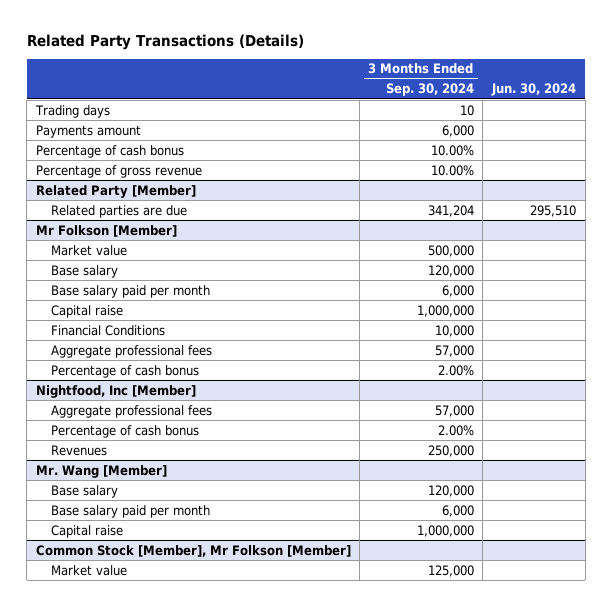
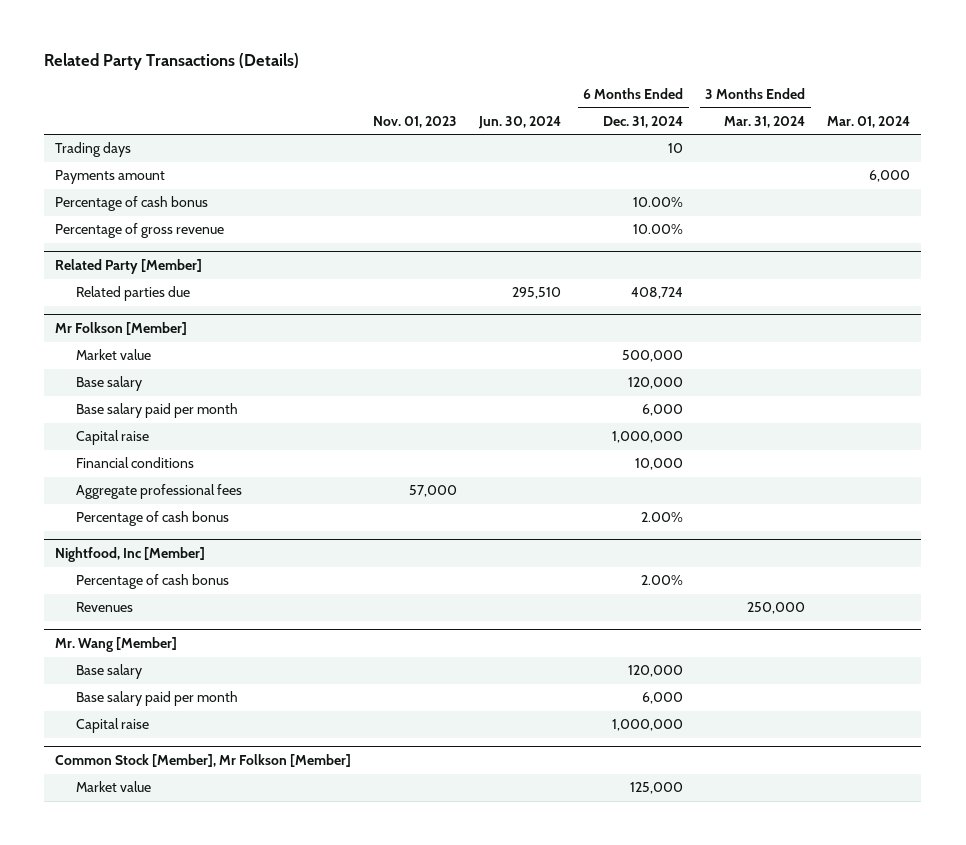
- | 3 Months Ended Sep. 30, 2024 | Jun. 30, 2024
+ | Nov. 01, 2023 | Jun. 30, 2024 | 6 Months Ended Dec. 31, 2024 | 3 Months Ended Mar. 31, 2024 | Mar. 01, 2024
@ Related Party [Member]
- Related parties are due | 341,204 | 295,510
+ Related parties due | | 295,510 | 408,724 | |
@ Mr Folkson [Member]
- Financial Conditions | 10,000 |
+ Financial conditions | | | 10,000 | |
@ Nightfood, Inc [Member]
- Aggregate professional fees | 57,000 |

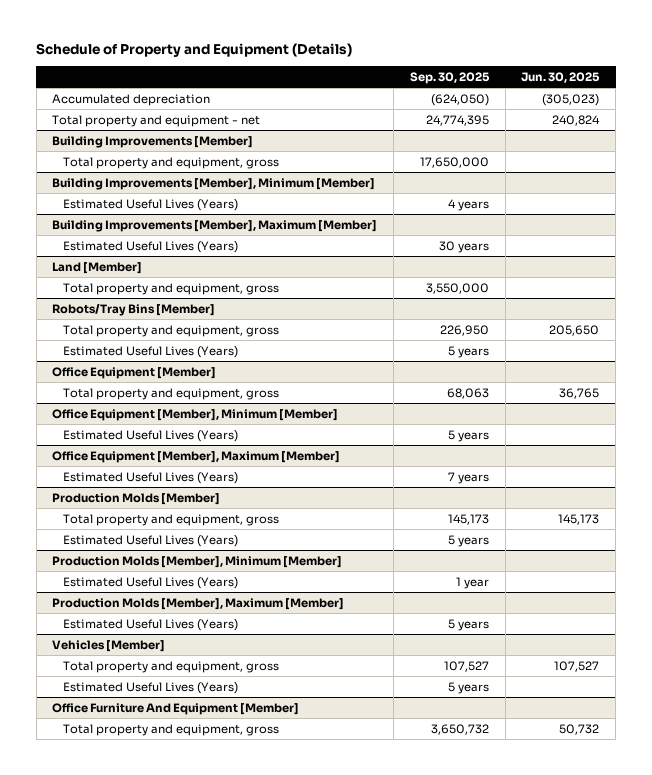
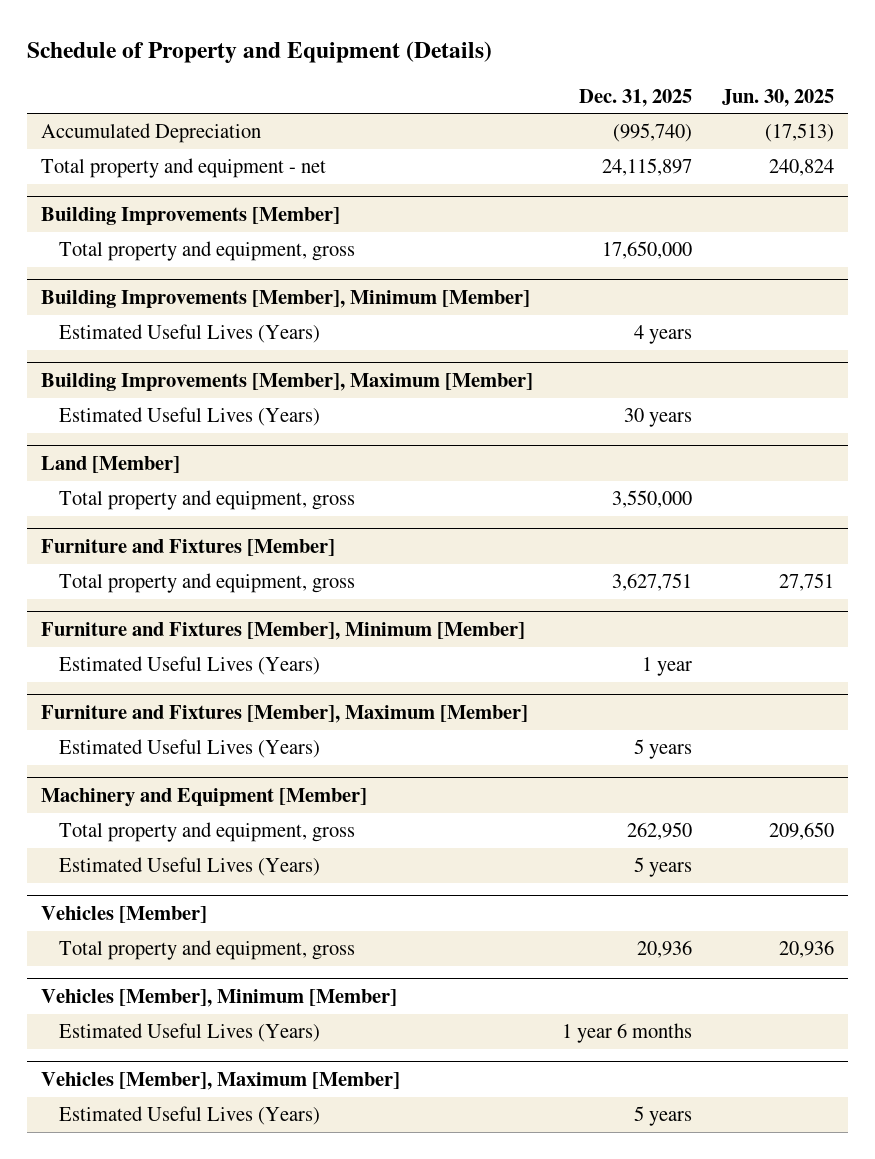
- | Sep. 30, 2025 | Jun. 30, 2025
+ | Dec. 31, 2025 | Jun. 30, 2025
- Accumulated depreciation | (624,050) | (305,023)
+ Accumulated Depreciation | (995,740) | (17,513)
- Robots/Tray Bins [Member]
- Total property and equipment, gross | 226,950 | 205,650
- Estimated Useful Lives (Years) | 5 years |
- Office Equipment [Member]
- Total property and equipment, gross | 68,063 | 36,765
- Office Equipment [Member], Minimum [Member]
- Estimated Useful Lives (Years) | 5 years |
- Office Equipment [Member], Maximum [Member]
- Estimated Useful Lives (Years) | 7 years |
- Production Molds [Member]
- Total property and equipment, gross | 145,173 | 145,173
- Estimated Useful Lives (Years) | 5 years |
- Production Molds [Member], Minimum [Member]
- Estimated Useful Lives (Years) | 1 year |
- Production Molds [Member], Maximum [Member]
- Estimated Useful Lives (Years) | 5 years |
+ Furniture and Fixtures [Member]
+ Total property and equipment, gross | 3,627,751 | 27,751
+ Furniture and Fixtures [Member], Minimum [Member]
+ Estimated Useful Lives (Years) | 1 year |
+ Furniture and Fixtures [Member], Maximum [Member]
+ Estimated Useful Lives (Years) | 5 years |
+ Machinery and Equipment [Member]
+ Total property and equipment, gross | 262,950 | 209,650
+ Estimated Useful Lives (Years) | 5 years |
@ Vehicles [Member]
- Total property and equipment, gross | 107,527 | 107,527
- Estimated Useful Lives (Years) | 5 years |
- Office Furniture And Equipment [Member]
- Total property and equipment, gross | 3,650,732 | 50,732
@ Vehicles [Member]
+ Total property and equipment, gross | 20,936 | 20,936
+ Vehicles [Member], Minimum [Member]
+ Estimated Useful Lives (Years) | 1 year 6 months |
+ Vehicles [Member], Maximum [Member]
+ Estimated Useful Lives (Years) | 5 years |

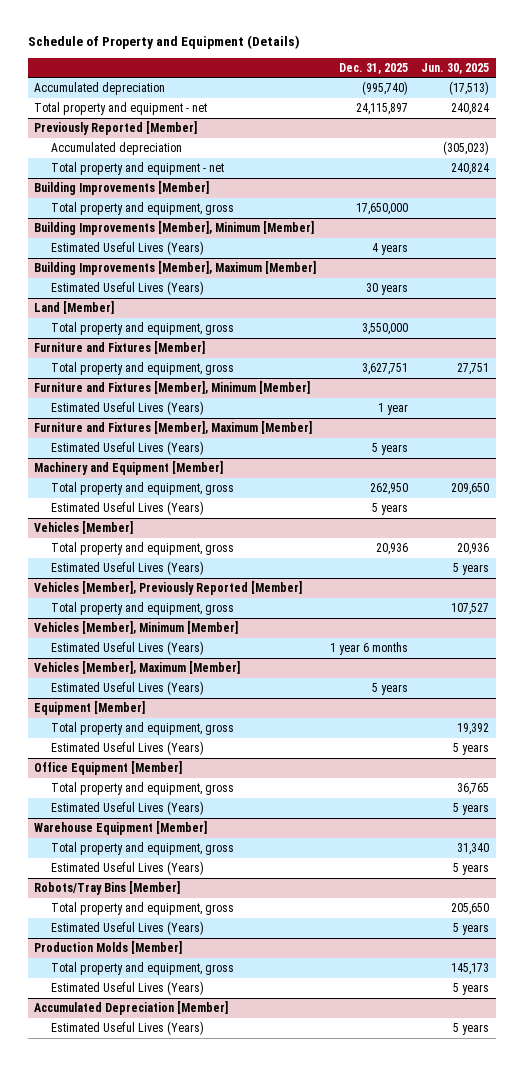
- Accumulated Depreciation | (995,740) | (17,513)
+ Accumulated depreciation | (995,740) | (17,513)
+ Previously Reported [Member]
+ Accumulated depreciation | | (305,023)
+ Total property and equipment - net | | 240,824
@ Vehicles [Member]
+ Estimated Useful Lives (Years) | | 5 years
+ Vehicles [Member], Previously Reported [Member]
+ Total property and equipment, gross | | 107,527
+ Equipment [Member]
+ Total property and equipment, gross | | 19,392
+ Estimated Useful Lives (Years) | | 5 years
+ Office Equipment [Member]
+ Total property and equipment, gross | | 36,765
+ Estimated Useful Lives (Years) | | 5 years
+ Warehouse Equipment [Member]
+ Total property and equipment, gross | | 31,340
+ Estimated Useful Lives (Years) | | 5 years
+ Robots/Tray Bins [Member]
+ Total property and equipment, gross | | 205,650
+ Estimated Useful Lives (Years) | | 5 years
+ Production Molds [Member]
+ Total property and equipment, gross | | 145,173
+ Estimated Useful Lives (Years) | | 5 years
+ Accumulated Depreciation [Member]
+ Estimated Useful Lives (Years) | | 5 years

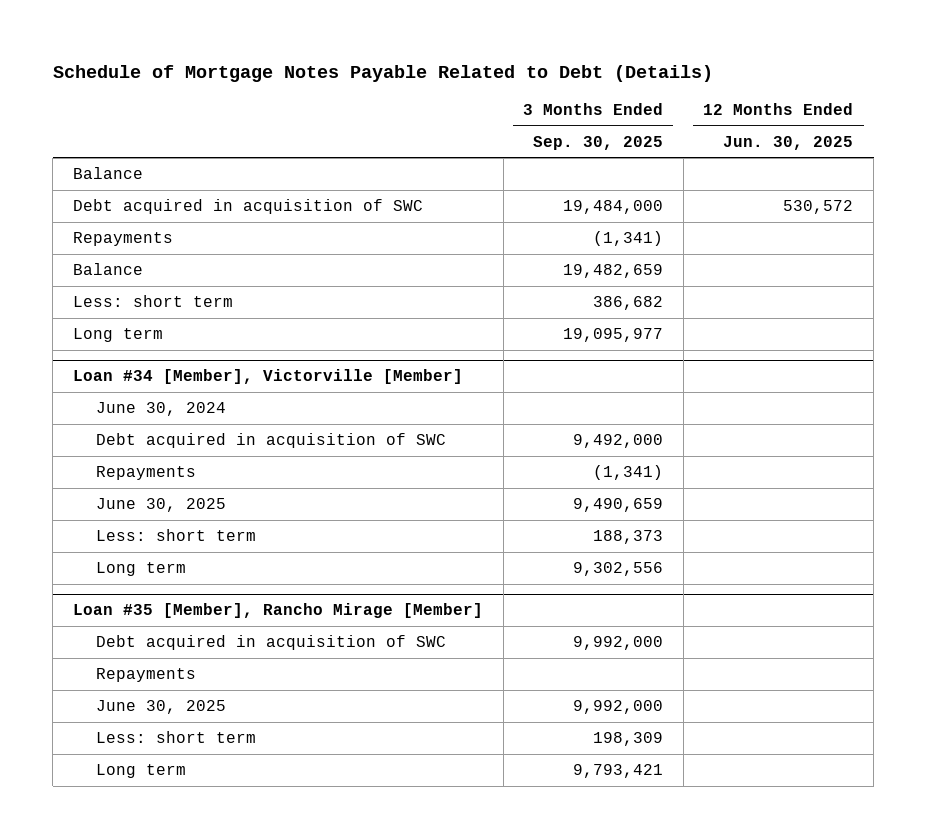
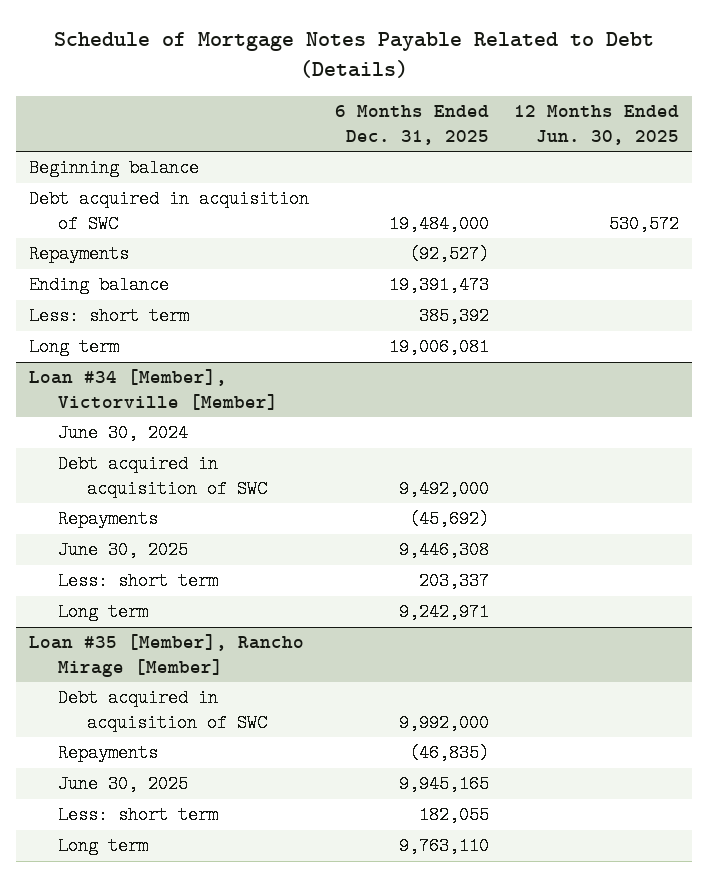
- | 3 Months Ended Sep. 30, 2025 | 12 Months Ended Jun. 30, 2025
+ | 6 Months Ended Dec. 31, 2025 | 12 Months Ended Jun. 30, 2025
- Balance
+ Beginning balance
- Balance | 19,482,659 |
+ Ending balance | 19,391,473 |

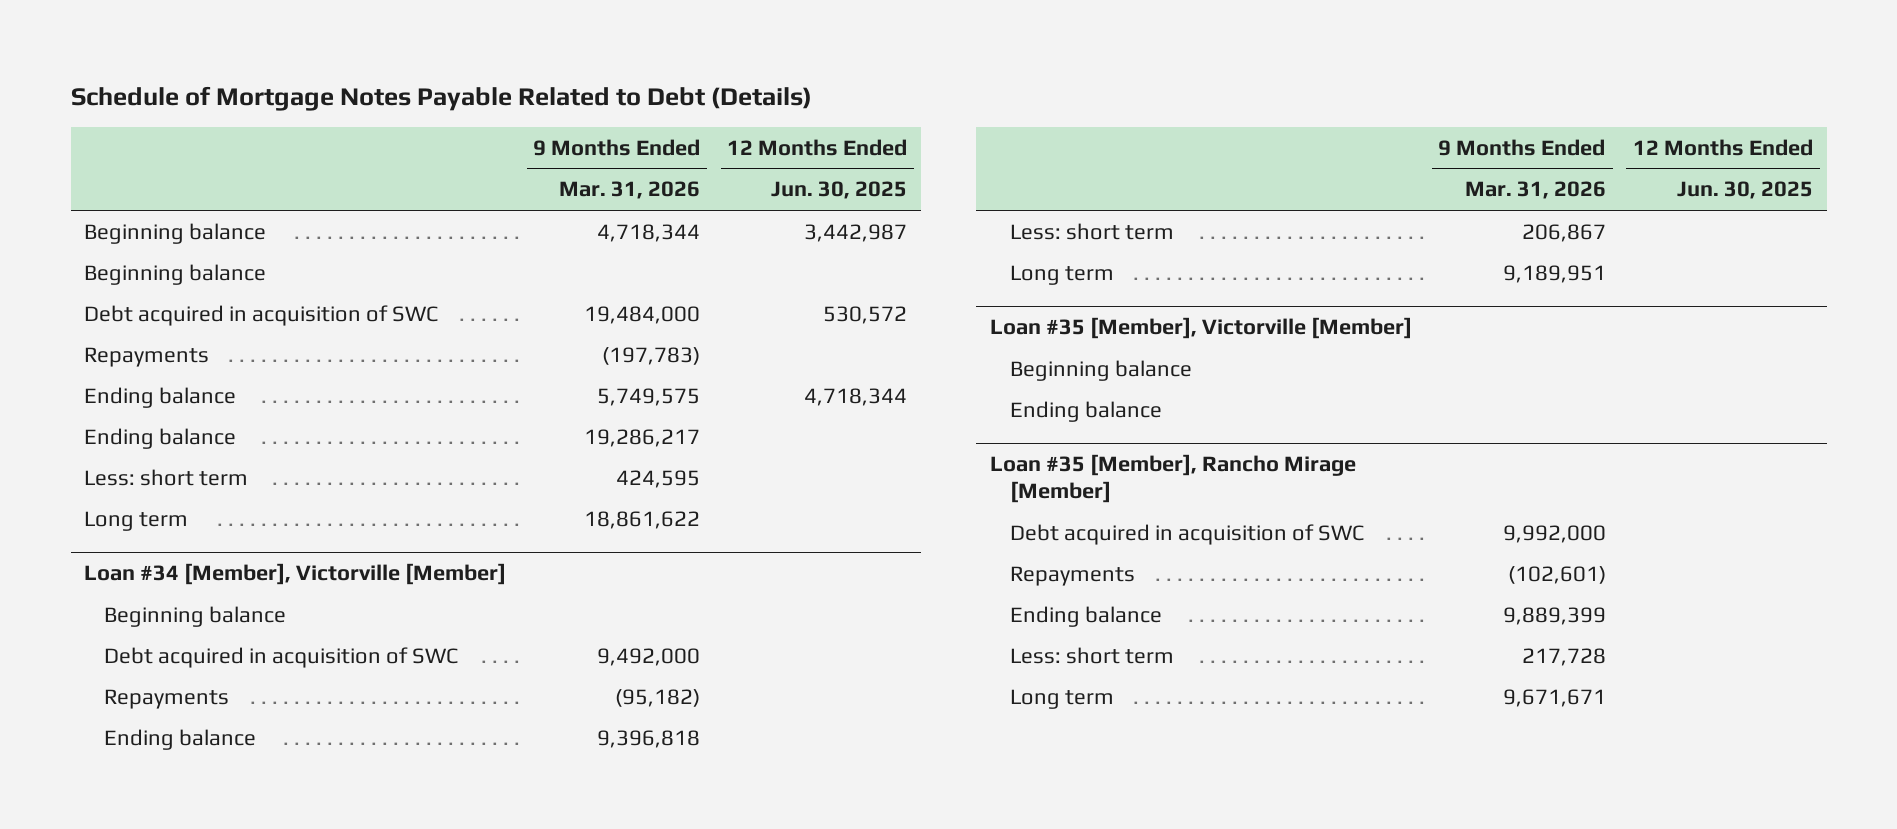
- | 6 Months Ended Dec. 31, 2025 | 12 Months Ended Jun. 30, 2025
+ | 9 Months Ended Mar. 31, 2026 | 12 Months Ended Jun. 30, 2025
+ Beginning balance | 4,718,344 | 3,442,987
+ Ending balance | 5,749,575 | 4,718,344
@ Loan #34 [Member], Victorville [Member]
- June 30, 2024
+ Beginning balance
- June 30, 2025 | 9,446,308 |
+ Ending balance | 9,396,818 |
+ Loan #35 [Member], Victorville [Member]
+ Beginning balance
+ Ending balance
@ Loan #35 [Member], Rancho Mirage [Member]
- June 30, 2025 | 9,945,165 |
+ Ending balance | 9,889,399 |

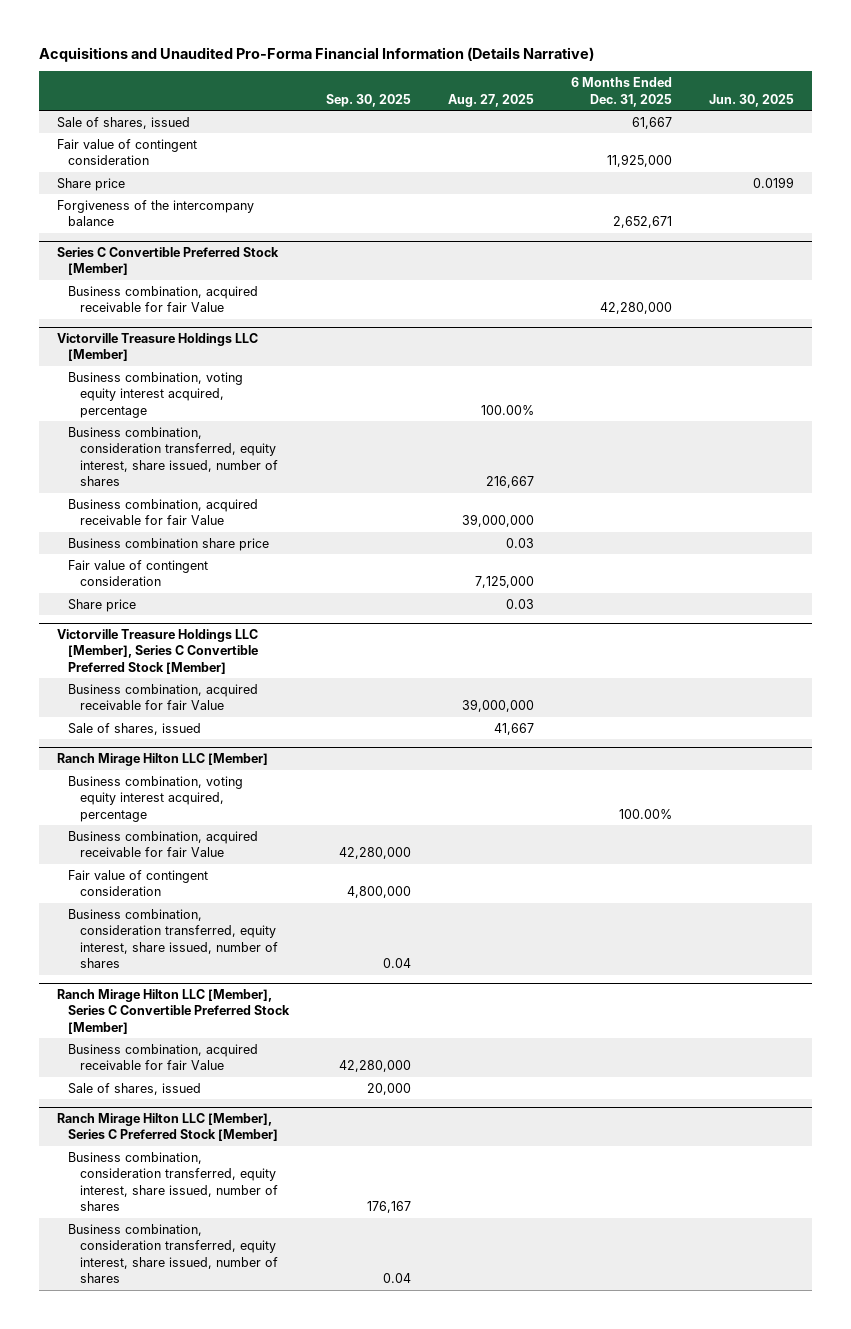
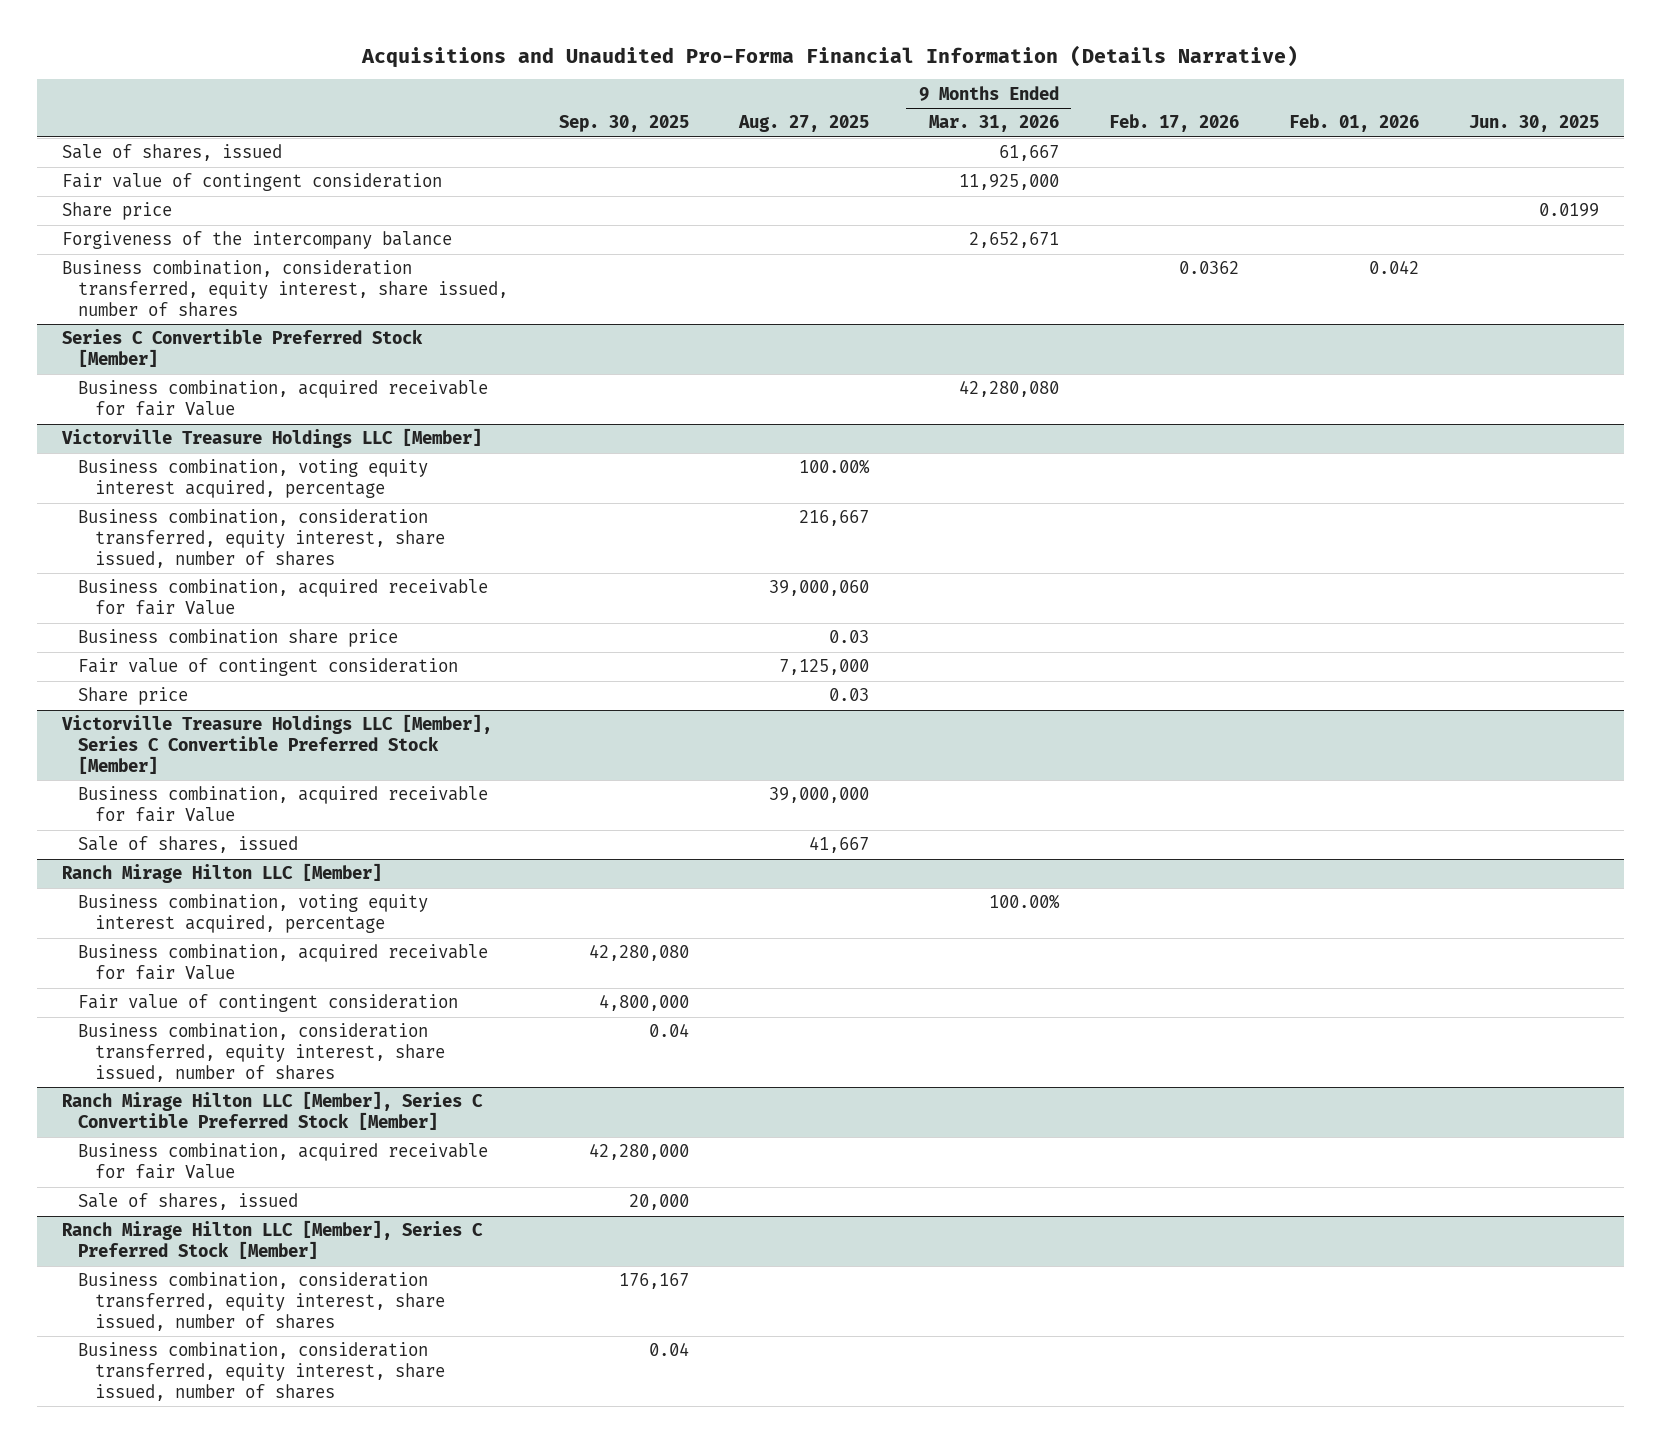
- | Sep. 30, 2025 | Aug. 27, 2025 | 6 Months Ended Dec. 31, 2025 | Jun. 30, 2025
+ | Sep. 30, 2025 | Aug. 27, 2025 | 9 Months Ended Mar. 31, 2026 | Feb. 17, 2026 | Feb. 01, 2026 | Jun. 30, 2025
+ Business combination, consideration transferred, equity interest, share issued, number of shares | | | | 0.0362 | 0.042 |
@ Victorville Treasure Holdings LLC [Member]
- Business combination, acquired receivable for fair Value | | 39,000,000 | |
+ Business combination, acquired receivable for fair Value | | 39,000,060 | | | |
@ Ranch Mirage Hilton LLC [Member]
- Business combination, acquired receivable for fair Value | 42,280,000 | | |
+ Business combination, acquired receivable for fair Value | 42,280,080 | | | | |

